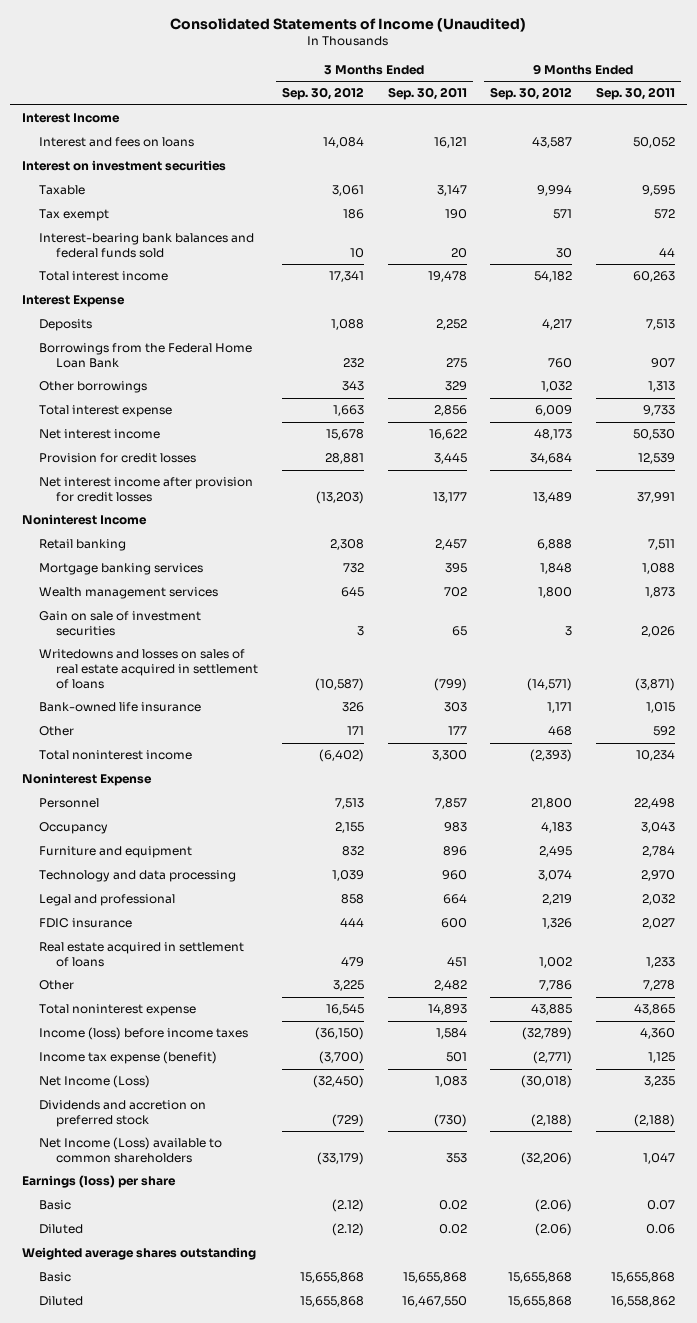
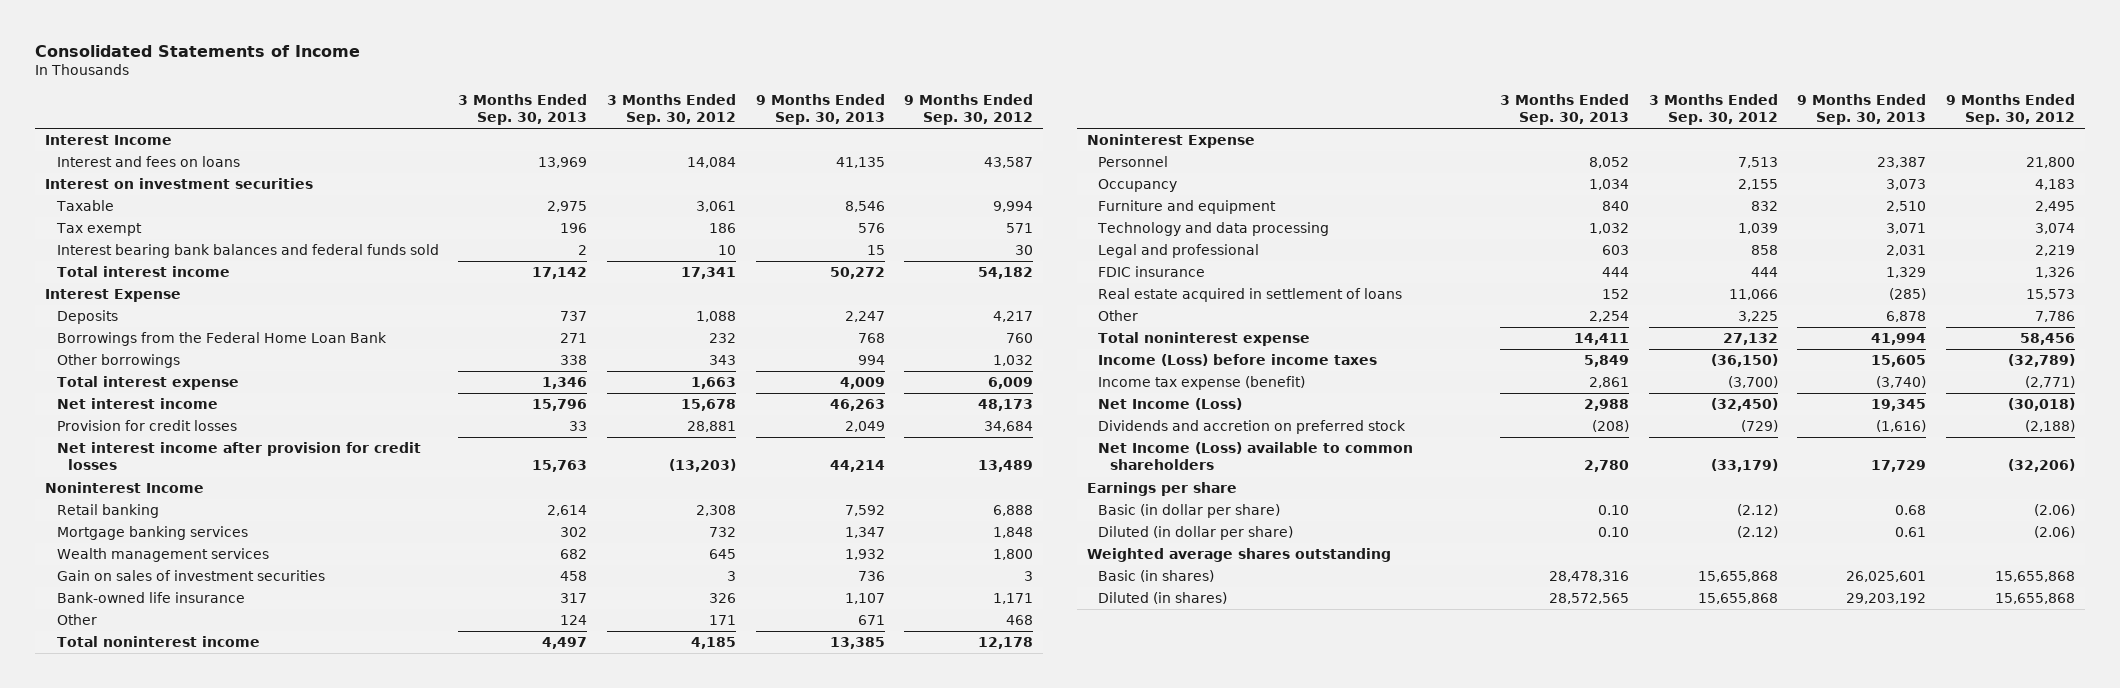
- Consolidated Statements of Income (Unaudited)
+ Consolidated Statements of Income
- | 3 Months Ended Sep. 30, 2012 | 3 Months Ended Sep. 30, 2011 | 9 Months Ended Sep. 30, 2012 | 9 Months Ended Sep. 30, 2011
+ | 3 Months Ended Sep. 30, 2013 | 3 Months Ended Sep. 30, 2012 | 9 Months Ended Sep. 30, 2013 | 9 Months Ended Sep. 30, 2012
- Interest-bearing bank balances and federal funds sold | 10 | 20 | 30 | 44
+ Interest bearing bank balances and federal funds sold | 2 | 10 | 15 | 30
- Gain on sale of investment securities | 3 | 65 | 3 | 2,026
- Writedowns and losses on sales of real estate acquired in settlement of loans | (10,587) | (799) | (14,571) | (3,871)
+ Gain on sales of investment securities | 458 | 3 | 736 | 3
- Total noninterest income | (6,402) | 3,300 | (2,393) | 10,234
+ Total noninterest income | 4,497 | 4,185 | 13,385 | 12,178
- Real estate acquired in settlement of loans | 479 | 451 | 1,002 | 1,233
+ Real estate acquired in settlement of loans | 152 | 11,066 | (285) | 15,573
- Total noninterest expense | 16,545 | 14,893 | 43,885 | 43,865
- Income (loss) before income taxes | (36,150) | 1,584 | (32,789) | 4,360
+ Total noninterest expense | 14,411 | 27,132 | 41,994 | 58,456
+ Income (Loss) before income taxes | 5,849 | (36,150) | 15,605 | (32,789)
- Earnings (loss) per share
- Basic | (2.12) | 0.02 | (2.06) | 0.07
- Diluted | (2.12) | 0.02 | (2.06) | 0.06
+ Earnings per share
+ Basic (in dollar per share) | 0.10 | (2.12) | 0.68 | (2.06)
+ Diluted (in dollar per share) | 0.10 | (2.12) | 0.61 | (2.06)
- Basic | 15,655,868 | 15,655,868 | 15,655,868 | 15,655,868
- Diluted | 15,655,868 | 16,467,550 | 15,655,868 | 16,558,862
+ Basic (in shares) | 28,478,316 | 15,655,868 | 26,025,601 | 15,655,868
+ Diluted (in shares) | 28,572,565 | 15,655,868 | 29,203,192 | 15,655,868

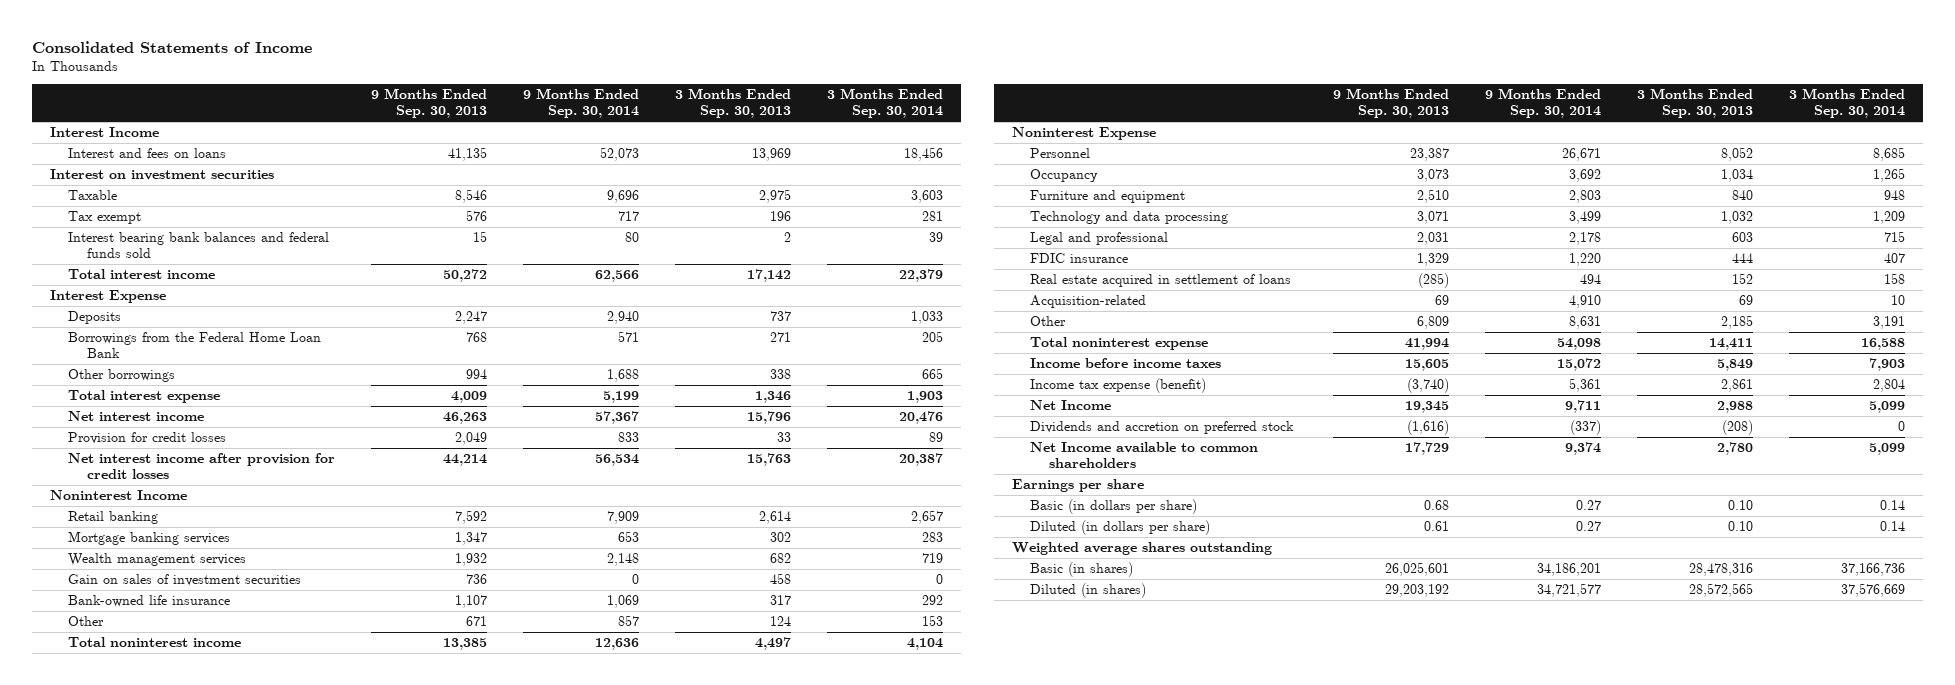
- | 3 Months Ended Sep. 30, 2013 | 3 Months Ended Sep. 30, 2012 | 9 Months Ended Sep. 30, 2013 | 9 Months Ended Sep. 30, 2012
+ | 9 Months Ended Sep. 30, 2013 | 9 Months Ended Sep. 30, 2014 | 3 Months Ended Sep. 30, 2013 | 3 Months Ended Sep. 30, 2014
- Other | 2,254 | 3,225 | 6,878 | 7,786
+ Acquisition-related | 69 | 4,910 | 69 | 10
+ Other | 6,809 | 8,631 | 2,185 | 3,191
- Income (Loss) before income taxes | 5,849 | (36,150) | 15,605 | (32,789)
+ Income before income taxes | 15,605 | 15,072 | 5,849 | 7,903
- Net Income (Loss) | 2,988 | (32,450) | 19,345 | (30,018)
+ Net Income | 19,345 | 9,711 | 2,988 | 5,099
- Net Income (Loss) available to common shareholders | 2,780 | (33,179) | 17,729 | (32,206)
+ Net Income available to common shareholders | 17,729 | 9,374 | 2,780 | 5,099
- Basic (in dollar per share) | 0.10 | (2.12) | 0.68 | (2.06)
- Diluted (in dollar per share) | 0.10 | (2.12) | 0.61 | (2.06)
+ Basic (in dollars per share) | 0.68 | 0.27 | 0.10 | 0.14
+ Diluted (in dollars per share) | 0.61 | 0.27 | 0.10 | 0.14

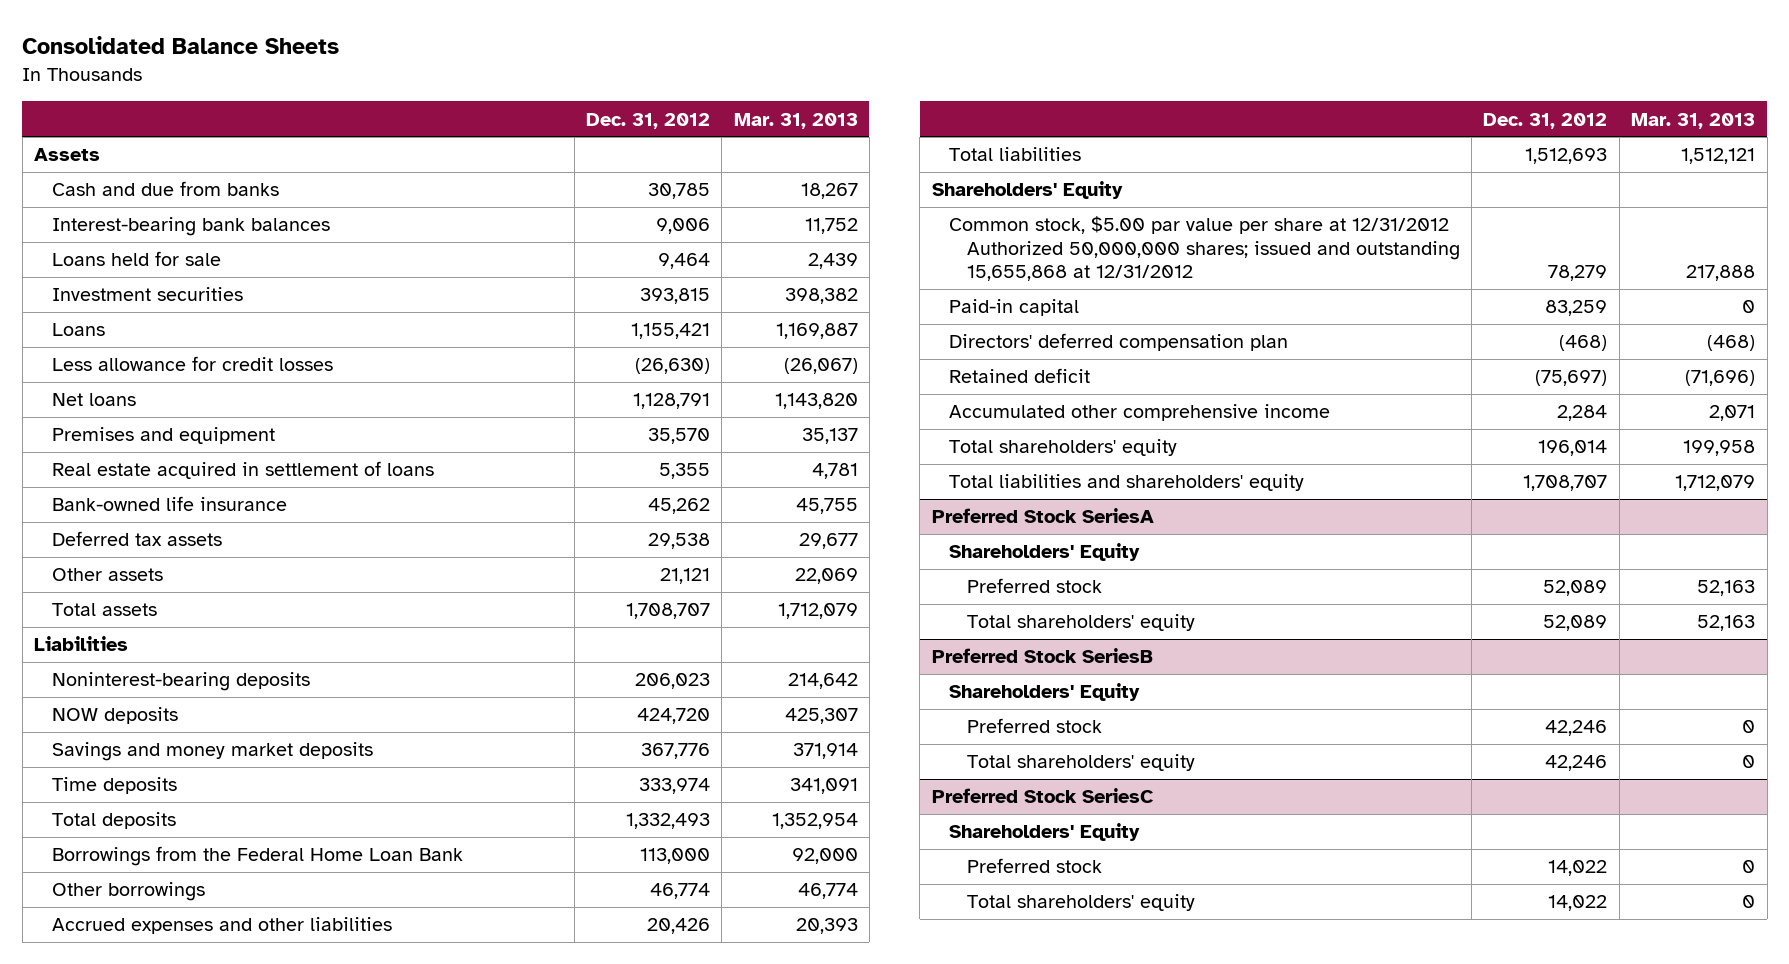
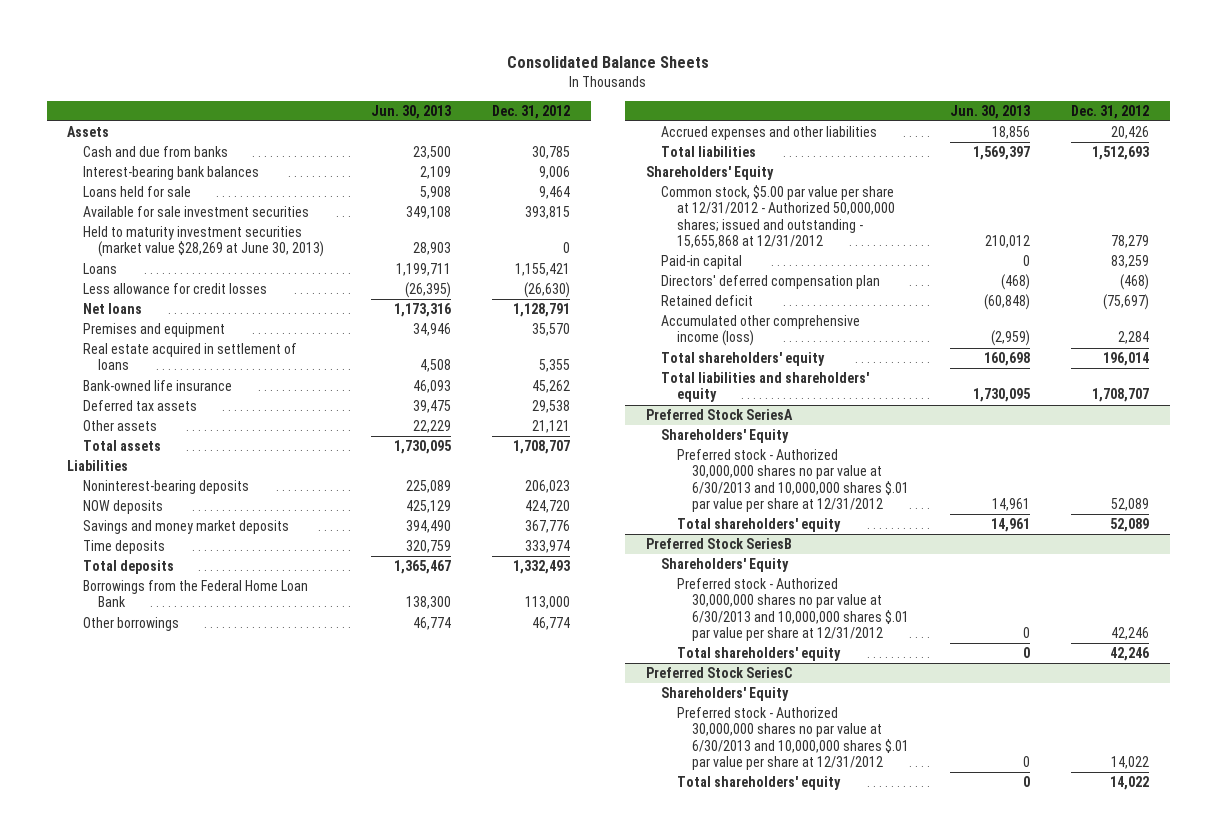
- | Dec. 31, 2012 | Mar. 31, 2013
+ | Jun. 30, 2013 | Dec. 31, 2012
- Investment securities | 393,815 | 398,382
+ Available for sale investment securities | 349,108 | 393,815
+ Held to maturity investment securities (market value $28,269 at June 30, 2013) | 28,903 | 0
- Common stock, $5.00 par value per share at 12/31/2012 Authorized 50,000,000 shares; issued and outstanding 15,655,868 at 12/31/2012 | 78,279 | 217,888
+ Common stock, $5.00 par value per share at 12/31/2012 - Authorized 50,000,000 shares; issued and outstanding - 15,655,868 at 12/31/2012 | 210,012 | 78,279
- Accumulated other comprehensive income | 2,284 | 2,071
+ Accumulated other comprehensive income (loss) | (2,959) | 2,284
@ Preferred Stock SeriesA
- Preferred stock | 52,089 | 52,163
+ Preferred stock - Authorized 30,000,000 shares no par value at 6/30/2013 and 10,000,000 shares $.01 par value per share at 12/31/2012 | 14,961 | 52,089
@ Preferred Stock SeriesB
- Preferred stock | 42,246 | 0
+ Preferred stock - Authorized 30,000,000 shares no par value at 6/30/2013 and 10,000,000 shares $.01 par value per share at 12/31/2012 | 0 | 42,246
@ Preferred Stock SeriesC
- Preferred stock | 14,022 | 0
+ Preferred stock - Authorized 30,000,000 shares no par value at 6/30/2013 and 10,000,000 shares $.01 par value per share at 12/31/2012 | 0 | 14,022

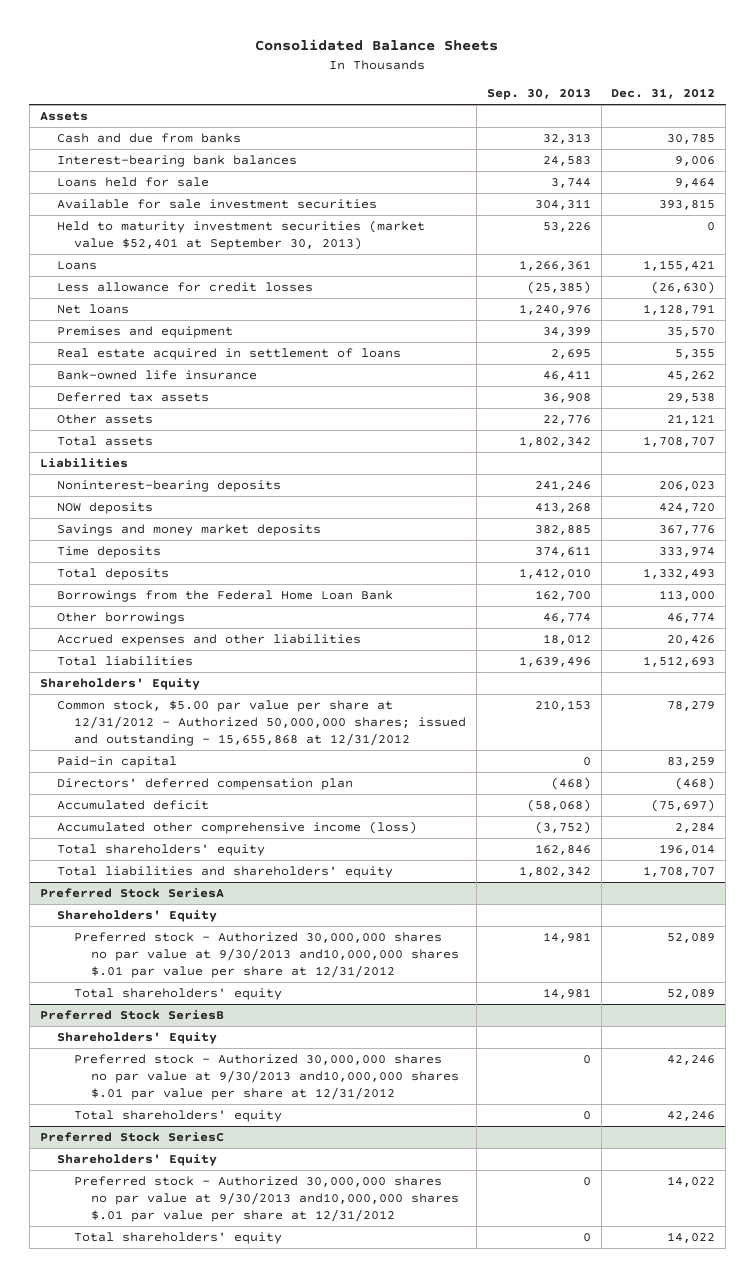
- | Jun. 30, 2013 | Dec. 31, 2012
+ | Sep. 30, 2013 | Dec. 31, 2012
- Held to maturity investment securities (market value $28,269 at June 30, 2013) | 28,903 | 0
+ Held to maturity investment securities (market value $52,401 at September 30, 2013) | 53,226 | 0
- Retained deficit | (60,848) | (75,697)
+ Accumulated deficit | (58,068) | (75,697)
@ Preferred Stock SeriesA
- Preferred stock - Authorized 30,000,000 shares no par value at 6/30/2013 and 10,000,000 shares $.01 par value per share at 12/31/2012 | 14,961 | 52,089
+ Preferred stock - Authorized 30,000,000 shares no par value at 9/30/2013 and10,000,000 shares $.01 par value per share at 12/31/2012 | 14,981 | 52,089
@ Preferred Stock SeriesB
- Preferred stock - Authorized 30,000,000 shares no par value at 6/30/2013 and 10,000,000 shares $.01 par value per share at 12/31/2012 | 0 | 42,246
+ Preferred stock - Authorized 30,000,000 shares no par value at 9/30/2013 and10,000,000 shares $.01 par value per share at 12/31/2012 | 0 | 42,246
@ Preferred Stock SeriesC
- Preferred stock - Authorized 30,000,000 shares no par value at 6/30/2013 and 10,000,000 shares $.01 par value per share at 12/31/2012 | 0 | 14,022
+ Preferred stock - Authorized 30,000,000 shares no par value at 9/30/2013 and10,000,000 shares $.01 par value per share at 12/31/2012 | 0 | 14,022

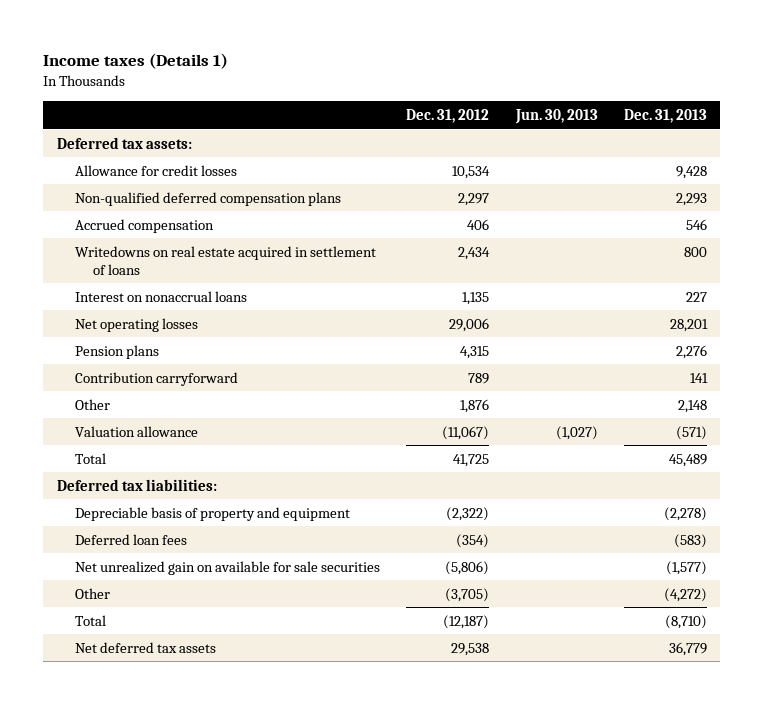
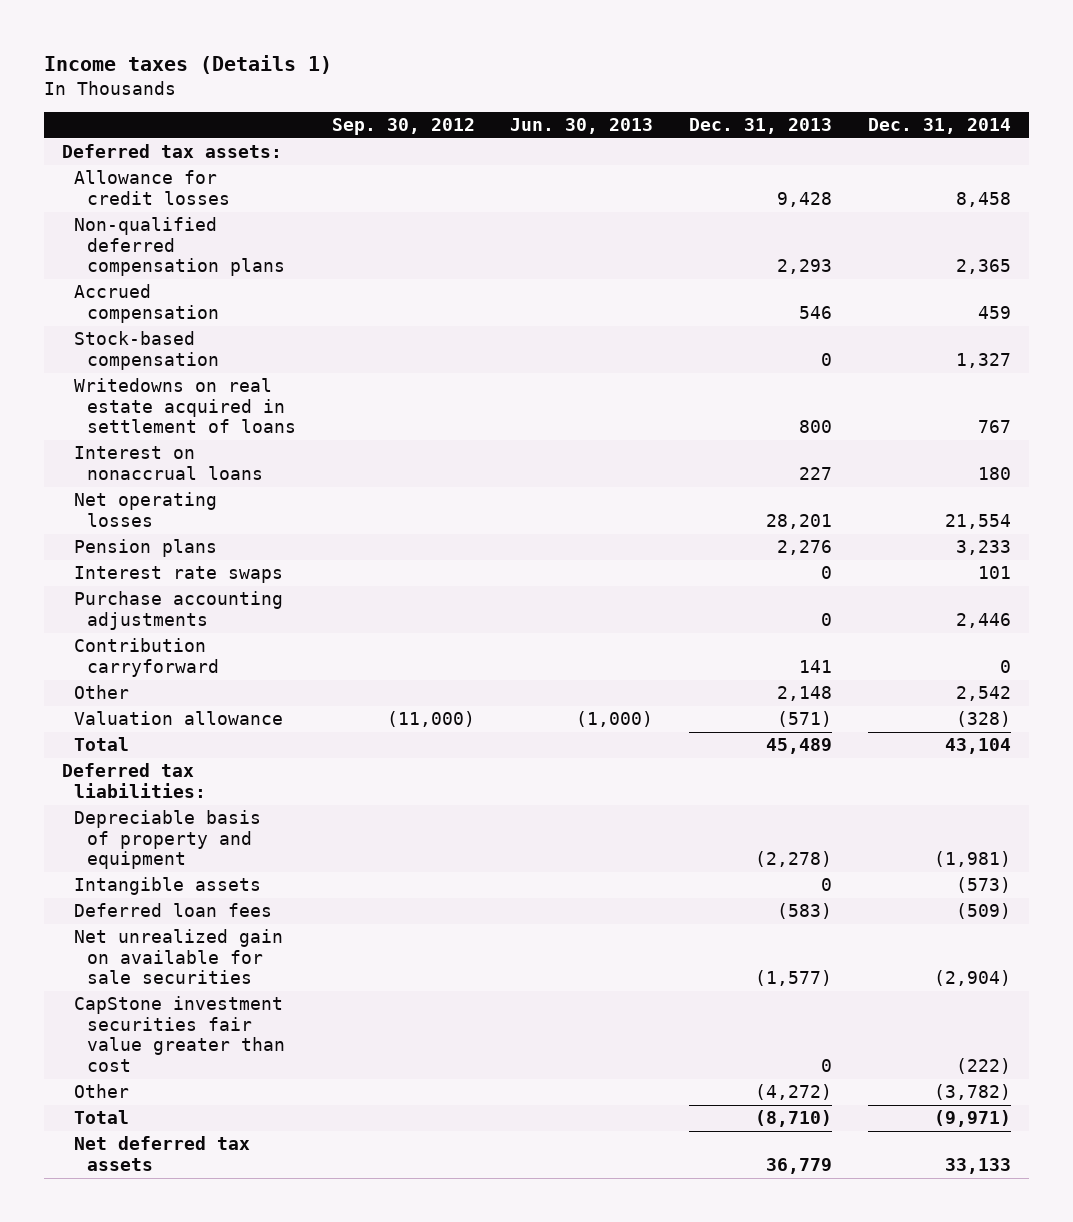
- | Dec. 31, 2012 | Jun. 30, 2013 | Dec. 31, 2013
+ | Sep. 30, 2012 | Jun. 30, 2013 | Dec. 31, 2013 | Dec. 31, 2014
+ Stock-based compensation | | | 0 | 1,327
+ Interest rate swaps | | | 0 | 101
+ Purchase accounting adjustments | | | 0 | 2,446
- Valuation allowance | (11,067) | (1,027) | (571)
+ Valuation allowance | (11,000) | (1,000) | (571) | (328)
+ Intangible assets | | | 0 | (573)
+ CapStone investment securities fair value greater than cost | | | 0 | (222)

